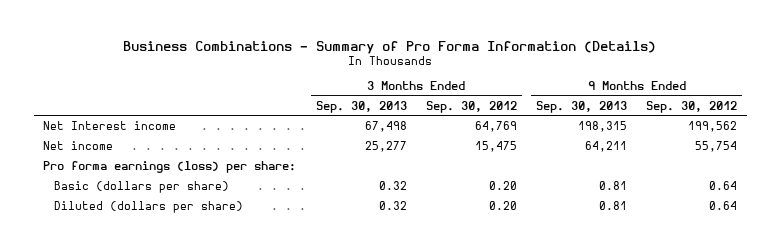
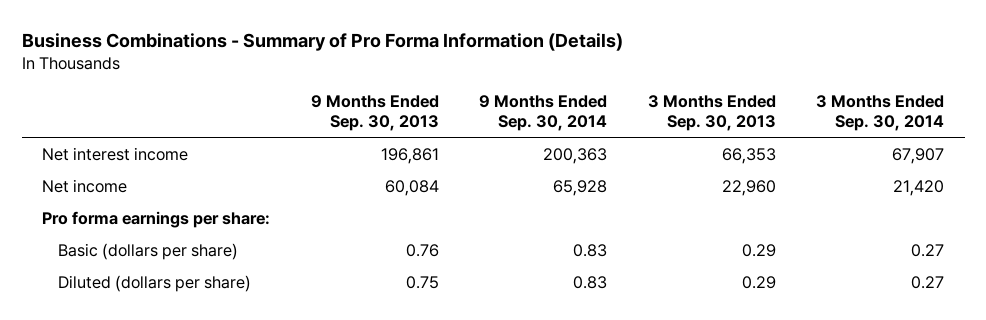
- | 3 Months Ended Sep. 30, 2013 | 3 Months Ended Sep. 30, 2012 | 9 Months Ended Sep. 30, 2013 | 9 Months Ended Sep. 30, 2012
+ | 9 Months Ended Sep. 30, 2013 | 9 Months Ended Sep. 30, 2014 | 3 Months Ended Sep. 30, 2013 | 3 Months Ended Sep. 30, 2014
- Net Interest income | 67,498 | 64,769 | 198,315 | 199,562
- Net income | 25,277 | 15,475 | 64,211 | 55,754
- Pro forma earnings (loss) per share:
- Basic (dollars per share) | 0.32 | 0.20 | 0.81 | 0.64
- Diluted (dollars per share) | 0.32 | 0.20 | 0.81 | 0.64
+ Net interest income | 196,861 | 200,363 | 66,353 | 67,907
+ Net income | 60,084 | 65,928 | 22,960 | 21,420
+ Pro forma earnings per share:
+ Basic (dollars per share) | 0.76 | 0.83 | 0.29 | 0.27
+ Diluted (dollars per share) | 0.75 | 0.83 | 0.29 | 0.27

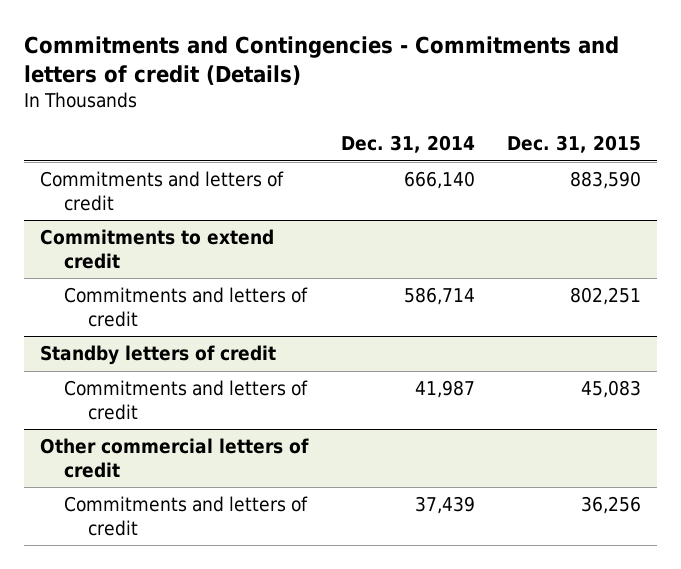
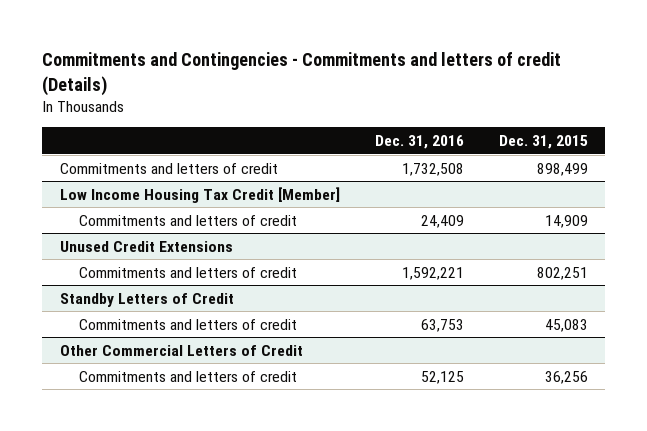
- | Dec. 31, 2014 | Dec. 31, 2015
+ | Dec. 31, 2016 | Dec. 31, 2015
- Commitments and letters of credit | 666,140 | 883,590
- Commitments to extend credit
+ Commitments and letters of credit | 1,732,508 | 898,499
+ Low Income Housing Tax Credit [Member]
+ Commitments and letters of credit | 24,409 | 14,909
+ Unused Credit Extensions
- Standby letters of credit
+ Standby Letters of Credit
- Other commercial letters of credit
+ Other Commercial Letters of Credit

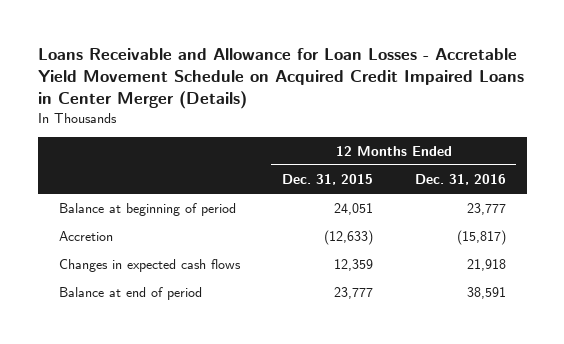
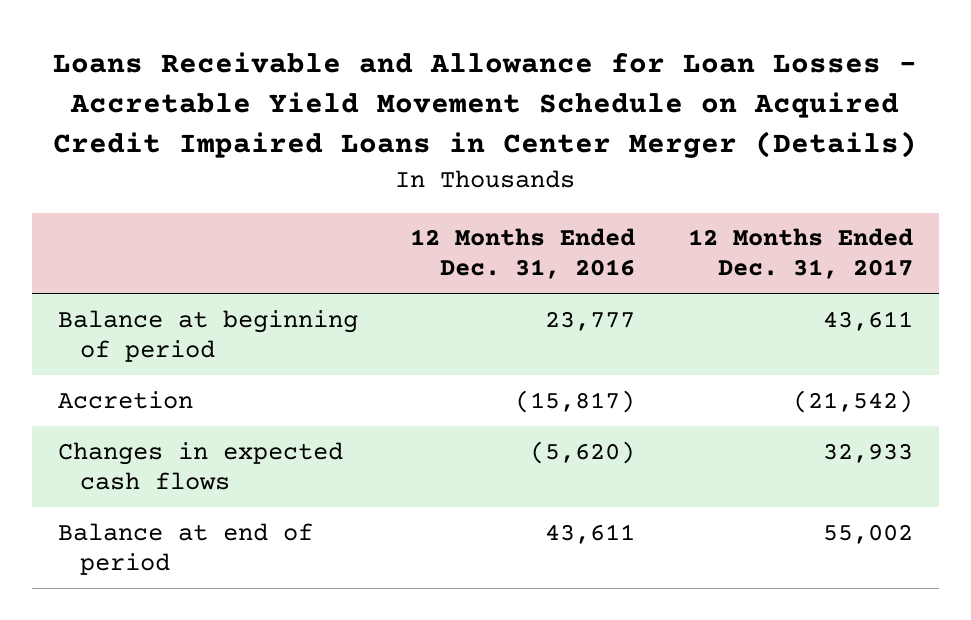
- | 12 Months Ended Dec. 31, 2015 | 12 Months Ended Dec. 31, 2016
+ | 12 Months Ended Dec. 31, 2016 | 12 Months Ended Dec. 31, 2017
- Changes in expected cash flows | 12,359 | 21,918
- Balance at end of period | 23,777 | 38,591
+ Changes in expected cash flows | (5,620) | 32,933
+ Balance at end of period | 43,611 | 55,002

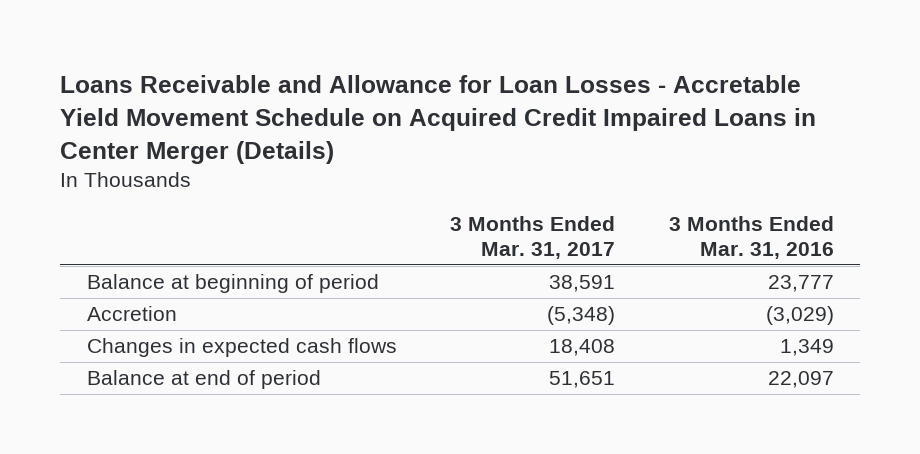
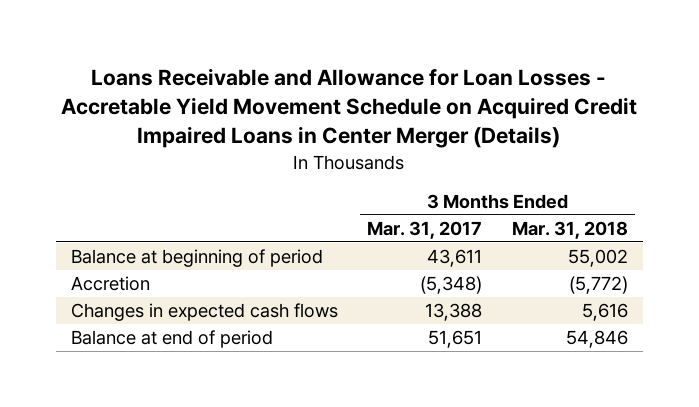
- | 3 Months Ended Mar. 31, 2017 | 3 Months Ended Mar. 31, 2016
+ | 3 Months Ended Mar. 31, 2017 | 3 Months Ended Mar. 31, 2018
- Balance at beginning of period | 38,591 | 23,777
+ Balance at beginning of period | 43,611 | 55,002
- Changes in expected cash flows | 18,408 | 1,349
+ Changes in expected cash flows | 13,388 | 5,616

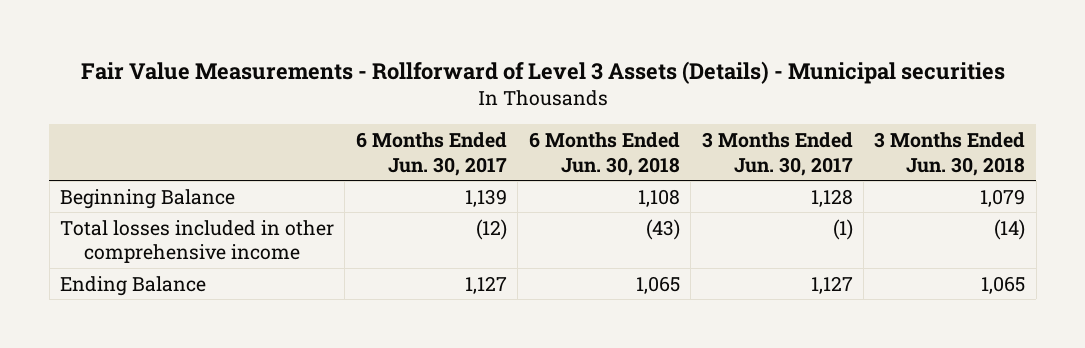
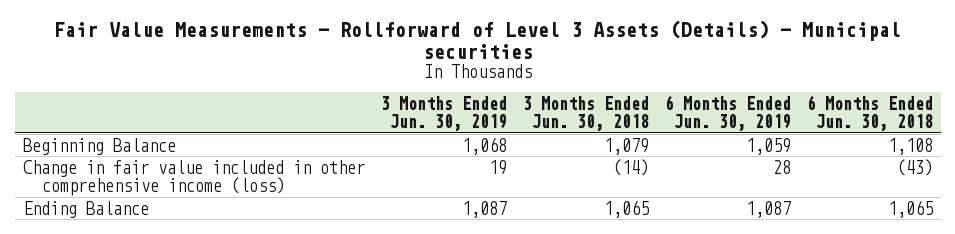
- | 6 Months Ended Jun. 30, 2017 | 6 Months Ended Jun. 30, 2018 | 3 Months Ended Jun. 30, 2017 | 3 Months Ended Jun. 30, 2018
+ | 3 Months Ended Jun. 30, 2019 | 3 Months Ended Jun. 30, 2018 | 6 Months Ended Jun. 30, 2019 | 6 Months Ended Jun. 30, 2018
- Total losses included in other comprehensive income | (12) | (43) | (1) | (14)
+ Change in fair value included in other comprehensive income (loss) | 19 | (14) | 28 | (43)

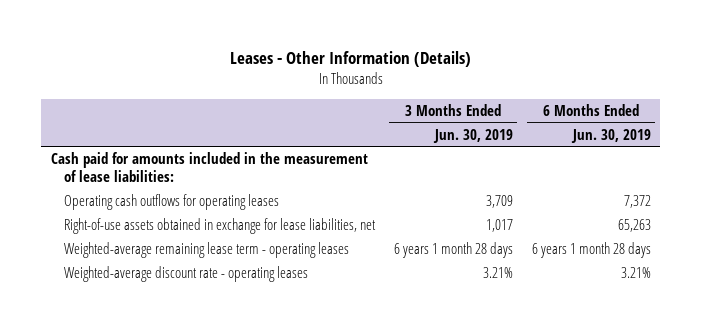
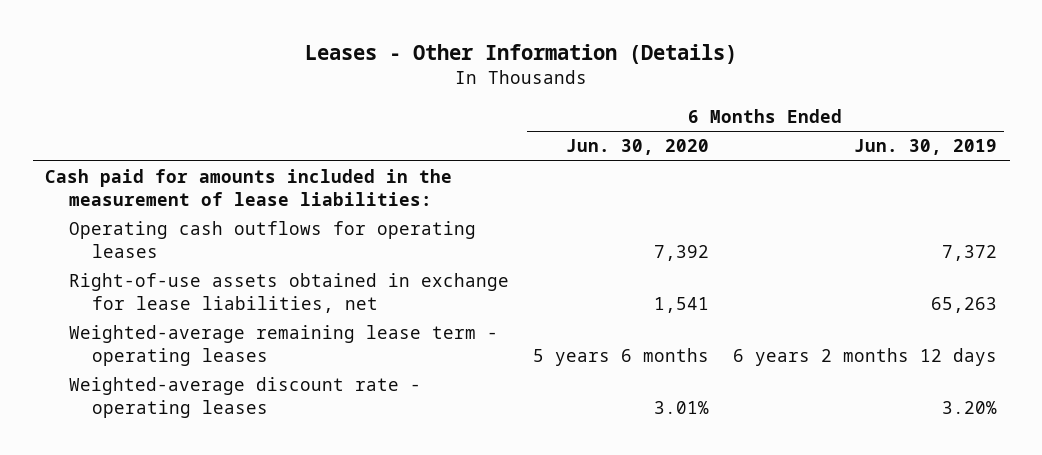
- | 3 Months Ended Jun. 30, 2019 | 6 Months Ended Jun. 30, 2019
+ | 6 Months Ended Jun. 30, 2020 | 6 Months Ended Jun. 30, 2019
- Weighted-average remaining lease term - operating leases | 6 years 1 month 28 days | 6 years 1 month 28 days
- Weighted-average discount rate - operating leases | 3.21% | 3.21%
+ Weighted-average remaining lease term - operating leases | 5 years 6 months | 6 years 2 months 12 days
+ Weighted-average discount rate - operating leases | 3.01% | 3.20%

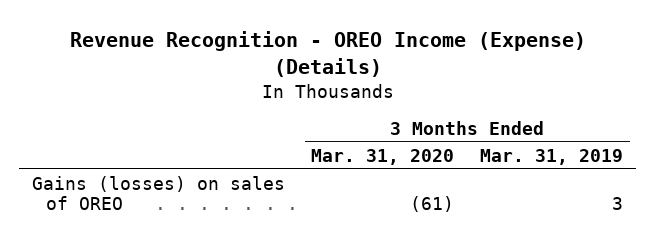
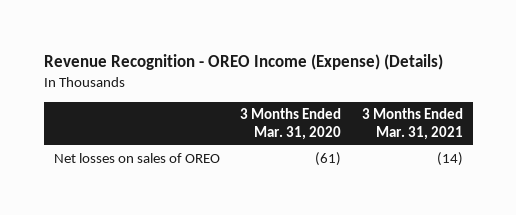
- | 3 Months Ended Mar. 31, 2020 | 3 Months Ended Mar. 31, 2019
+ | 3 Months Ended Mar. 31, 2020 | 3 Months Ended Mar. 31, 2021
- Gains (losses) on sales of OREO | (61) | 3
+ Net losses on sales of OREO | (61) | (14)

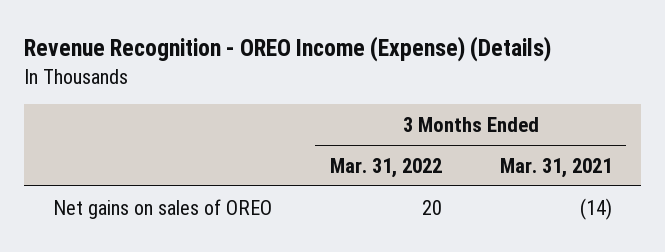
- | 3 Months Ended Mar. 31, 2020 | 3 Months Ended Mar. 31, 2021
+ | 3 Months Ended Mar. 31, 2022 | 3 Months Ended Mar. 31, 2021
- Net losses on sales of OREO | (61) | (14)
+ Net gains on sales of OREO | 20 | (14)

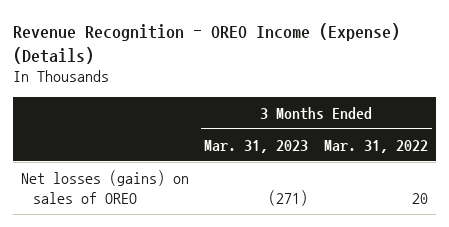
- | 3 Months Ended Mar. 31, 2022 | 3 Months Ended Mar. 31, 2021
+ | 3 Months Ended Mar. 31, 2023 | 3 Months Ended Mar. 31, 2022
- Net gains on sales of OREO | 20 | (14)
+ Net losses (gains) on sales of OREO | (271) | 20

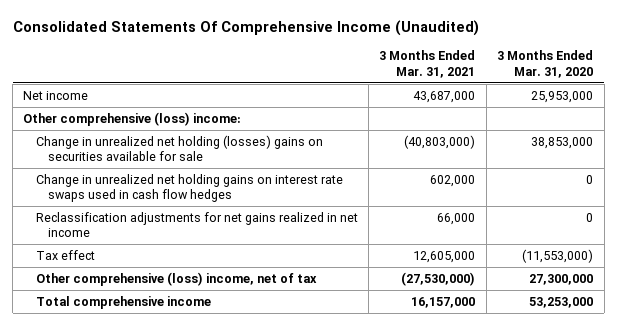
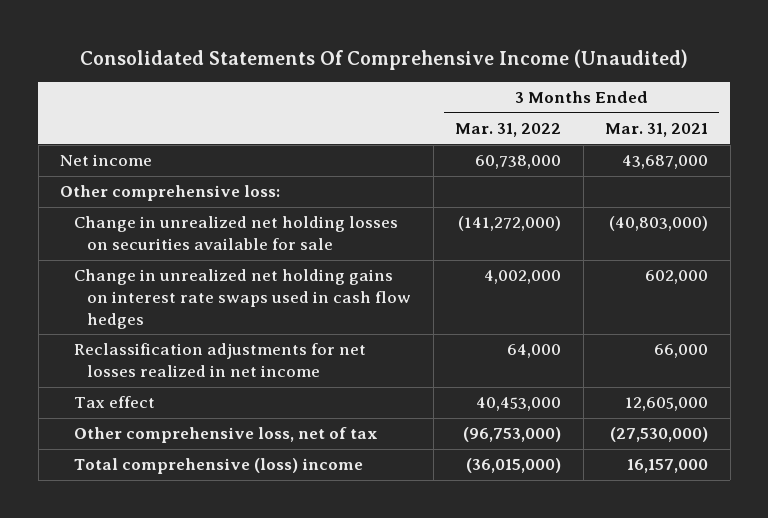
- | 3 Months Ended Mar. 31, 2021 | 3 Months Ended Mar. 31, 2020
+ | 3 Months Ended Mar. 31, 2022 | 3 Months Ended Mar. 31, 2021
- Other comprehensive (loss) income:
- Change in unrealized net holding (losses) gains on securities available for sale | (40,803,000) | 38,853,000
+ Other comprehensive loss:
+ Change in unrealized net holding losses on securities available for sale | (141,272,000) | (40,803,000)
- Reclassification adjustments for net gains realized in net income | 66,000 | 0
+ Reclassification adjustments for net losses realized in net income | 64,000 | 66,000
- Other comprehensive (loss) income, net of tax | (27,530,000) | 27,300,000
- Total comprehensive income | 16,157,000 | 53,253,000
+ Other comprehensive loss, net of tax | (96,753,000) | (27,530,000)
+ Total comprehensive (loss) income | (36,015,000) | 16,157,000

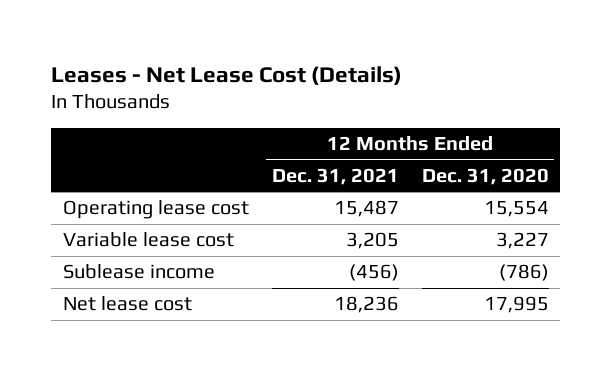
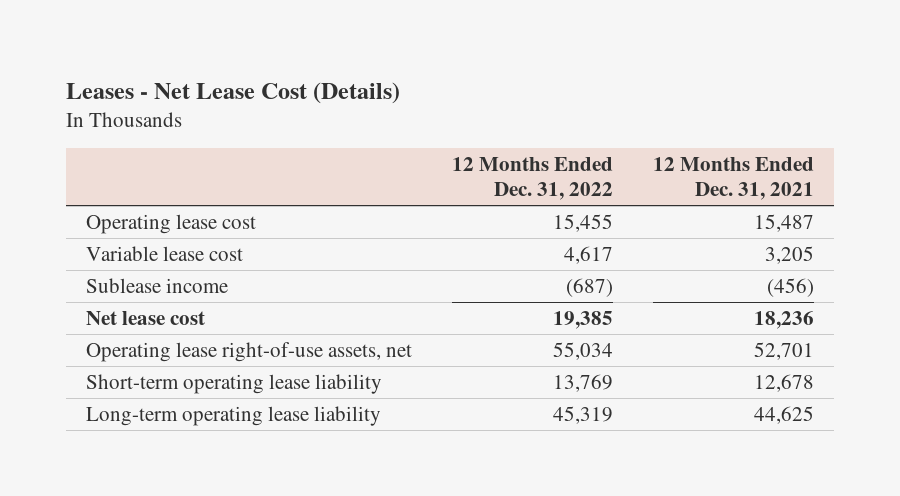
- | 12 Months Ended Dec. 31, 2021 | 12 Months Ended Dec. 31, 2020
+ | 12 Months Ended Dec. 31, 2022 | 12 Months Ended Dec. 31, 2021
+ Operating lease right-of-use assets, net | 55,034 | 52,701
+ Short-term operating lease liability | 13,769 | 12,678
+ Long-term operating lease liability | 45,319 | 44,625

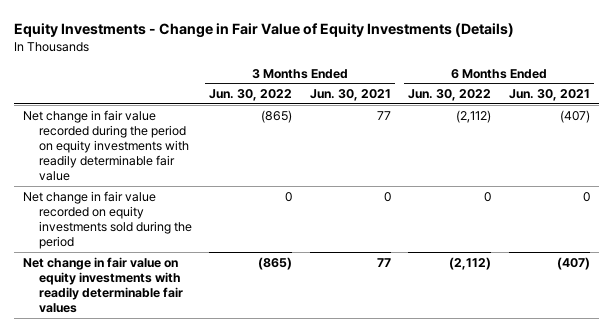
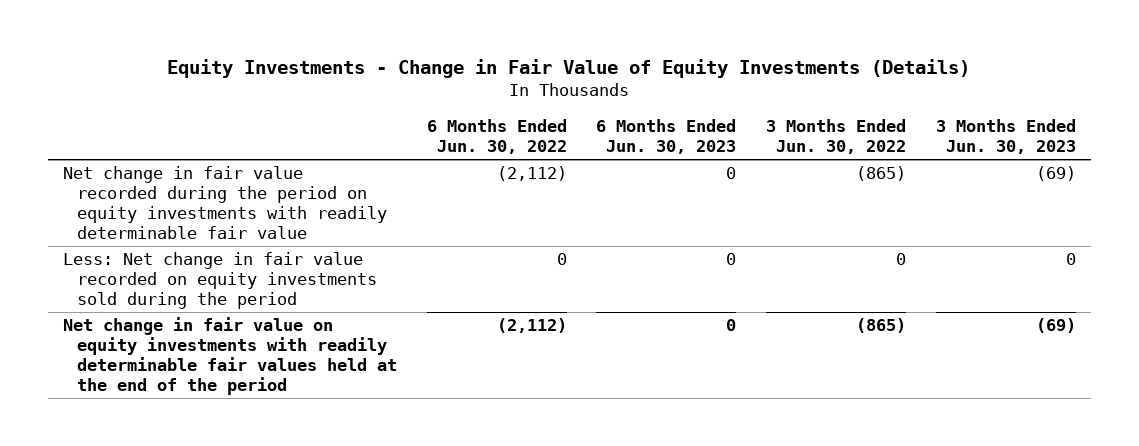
- | 3 Months Ended Jun. 30, 2022 | 3 Months Ended Jun. 30, 2021 | 6 Months Ended Jun. 30, 2022 | 6 Months Ended Jun. 30, 2021
+ | 6 Months Ended Jun. 30, 2022 | 6 Months Ended Jun. 30, 2023 | 3 Months Ended Jun. 30, 2022 | 3 Months Ended Jun. 30, 2023
- Net change in fair value recorded on equity investments sold during the period | 0 | 0 | 0 | 0
- Net change in fair value on equity investments with readily determinable fair values | (865) | 77 | (2,112) | (407)
+ Less: Net change in fair value recorded on equity investments sold during the period | 0 | 0 | 0 | 0
+ Net change in fair value on equity investments with readily determinable fair values held at the end of the period | (2,112) | 0 | (865) | (69)

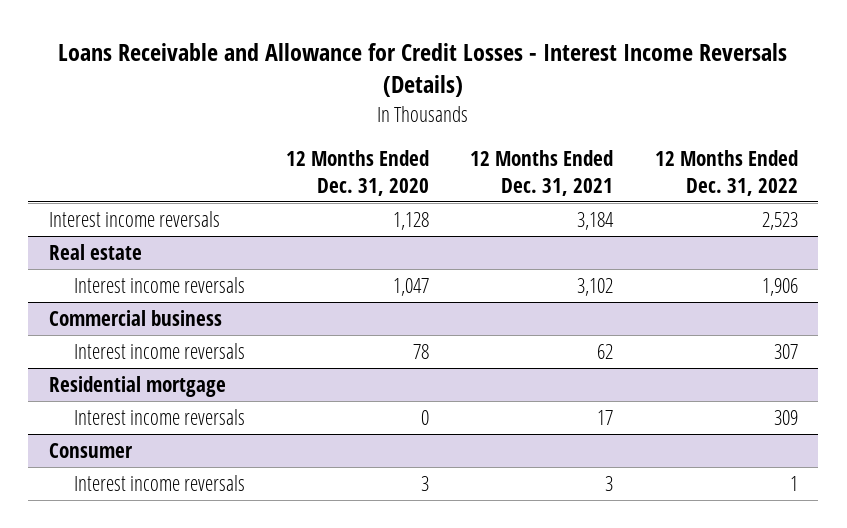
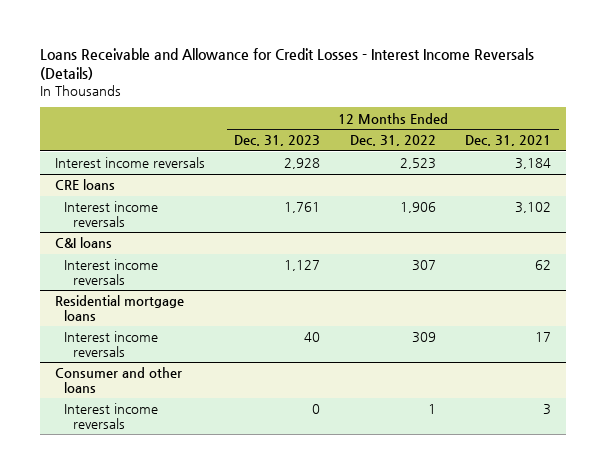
- | 12 Months Ended Dec. 31, 2020 | 12 Months Ended Dec. 31, 2021 | 12 Months Ended Dec. 31, 2022
+ | 12 Months Ended Dec. 31, 2023 | 12 Months Ended Dec. 31, 2022 | 12 Months Ended Dec. 31, 2021
- Real estate
+ CRE loans
- Commercial business
+ C&I loans
- Residential mortgage
+ Residential mortgage loans
- Consumer
+ Consumer and other loans

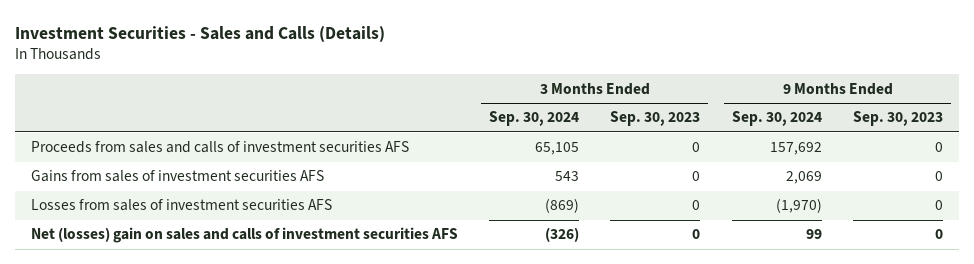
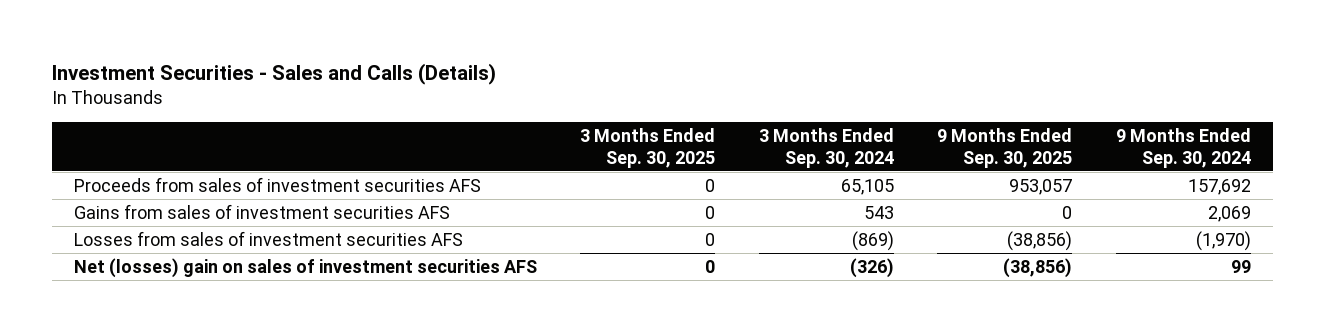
- | 3 Months Ended Sep. 30, 2024 | 3 Months Ended Sep. 30, 2023 | 9 Months Ended Sep. 30, 2024 | 9 Months Ended Sep. 30, 2023
+ | 3 Months Ended Sep. 30, 2025 | 3 Months Ended Sep. 30, 2024 | 9 Months Ended Sep. 30, 2025 | 9 Months Ended Sep. 30, 2024
- Proceeds from sales and calls of investment securities AFS | 65,105 | 0 | 157,692 | 0
+ Proceeds from sales of investment securities AFS | 0 | 65,105 | 953,057 | 157,692
- Net (losses) gain on sales and calls of investment securities AFS | (326) | 0 | 99 | 0
+ Net (losses) gain on sales of investment securities AFS | 0 | (326) | (38,856) | 99

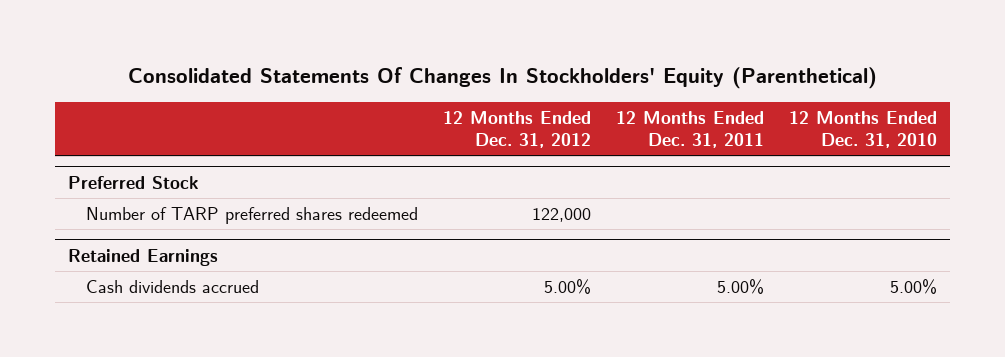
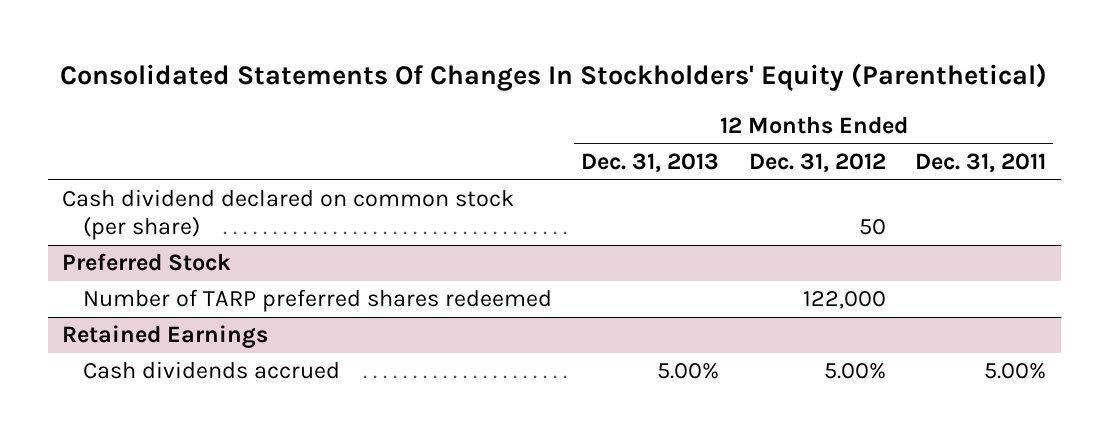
- | 12 Months Ended Dec. 31, 2012 | 12 Months Ended Dec. 31, 2011 | 12 Months Ended Dec. 31, 2010
+ | 12 Months Ended Dec. 31, 2013 | 12 Months Ended Dec. 31, 2012 | 12 Months Ended Dec. 31, 2011
+ Cash dividend declared on common stock (per share) | | 50 |

